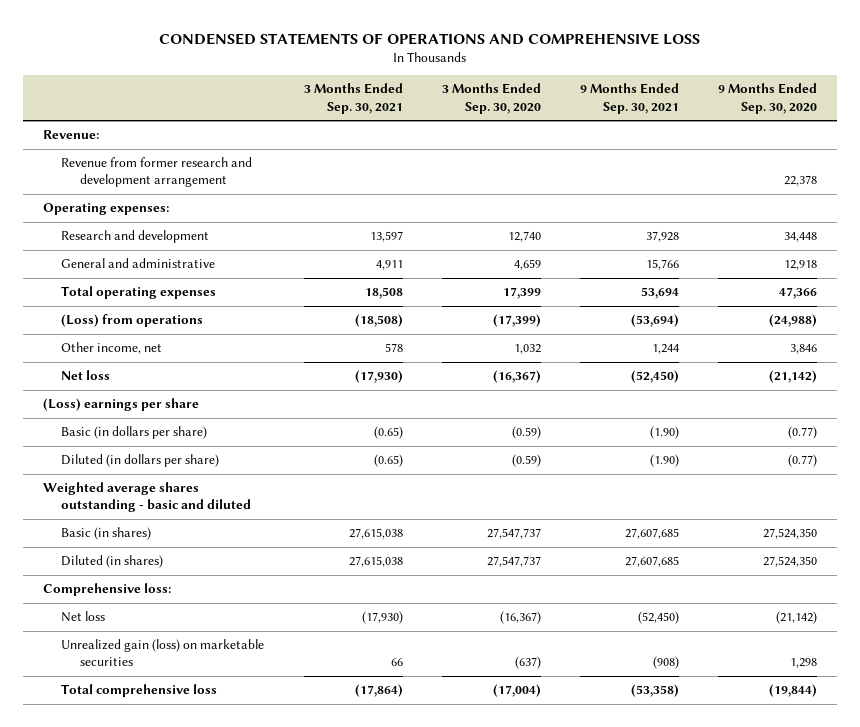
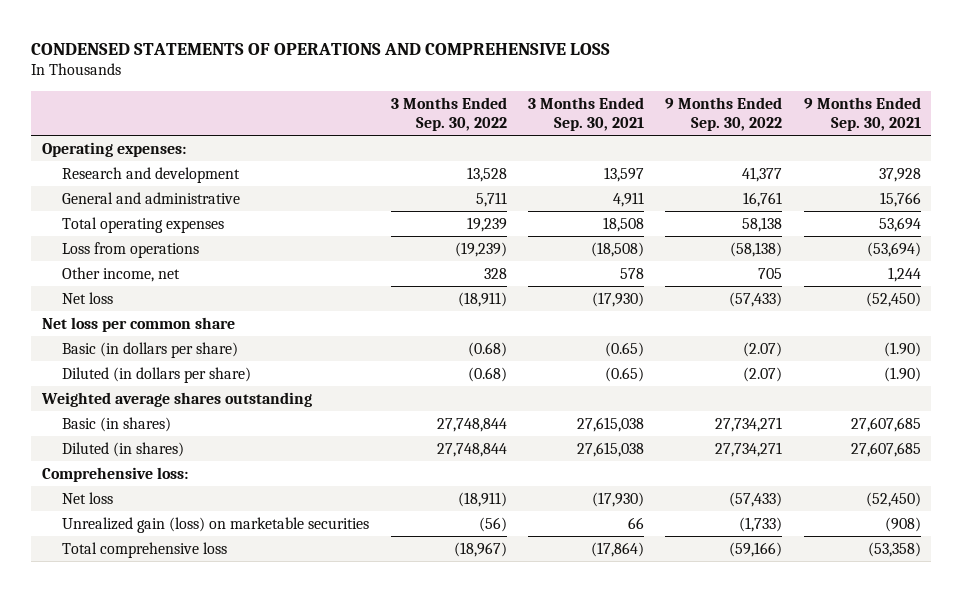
- | 3 Months Ended Sep. 30, 2021 | 3 Months Ended Sep. 30, 2020 | 9 Months Ended Sep. 30, 2021 | 9 Months Ended Sep. 30, 2020
+ | 3 Months Ended Sep. 30, 2022 | 3 Months Ended Sep. 30, 2021 | 9 Months Ended Sep. 30, 2022 | 9 Months Ended Sep. 30, 2021
- Revenue:
- Revenue from former research and development arrangement | | | | 22,378
- (Loss) from operations | (18,508) | (17,399) | (53,694) | (24,988)
+ Loss from operations | (19,239) | (18,508) | (58,138) | (53,694)
- (Loss) earnings per share
+ Net loss per common share
- Weighted average shares outstanding - basic and diluted
+ Weighted average shares outstanding

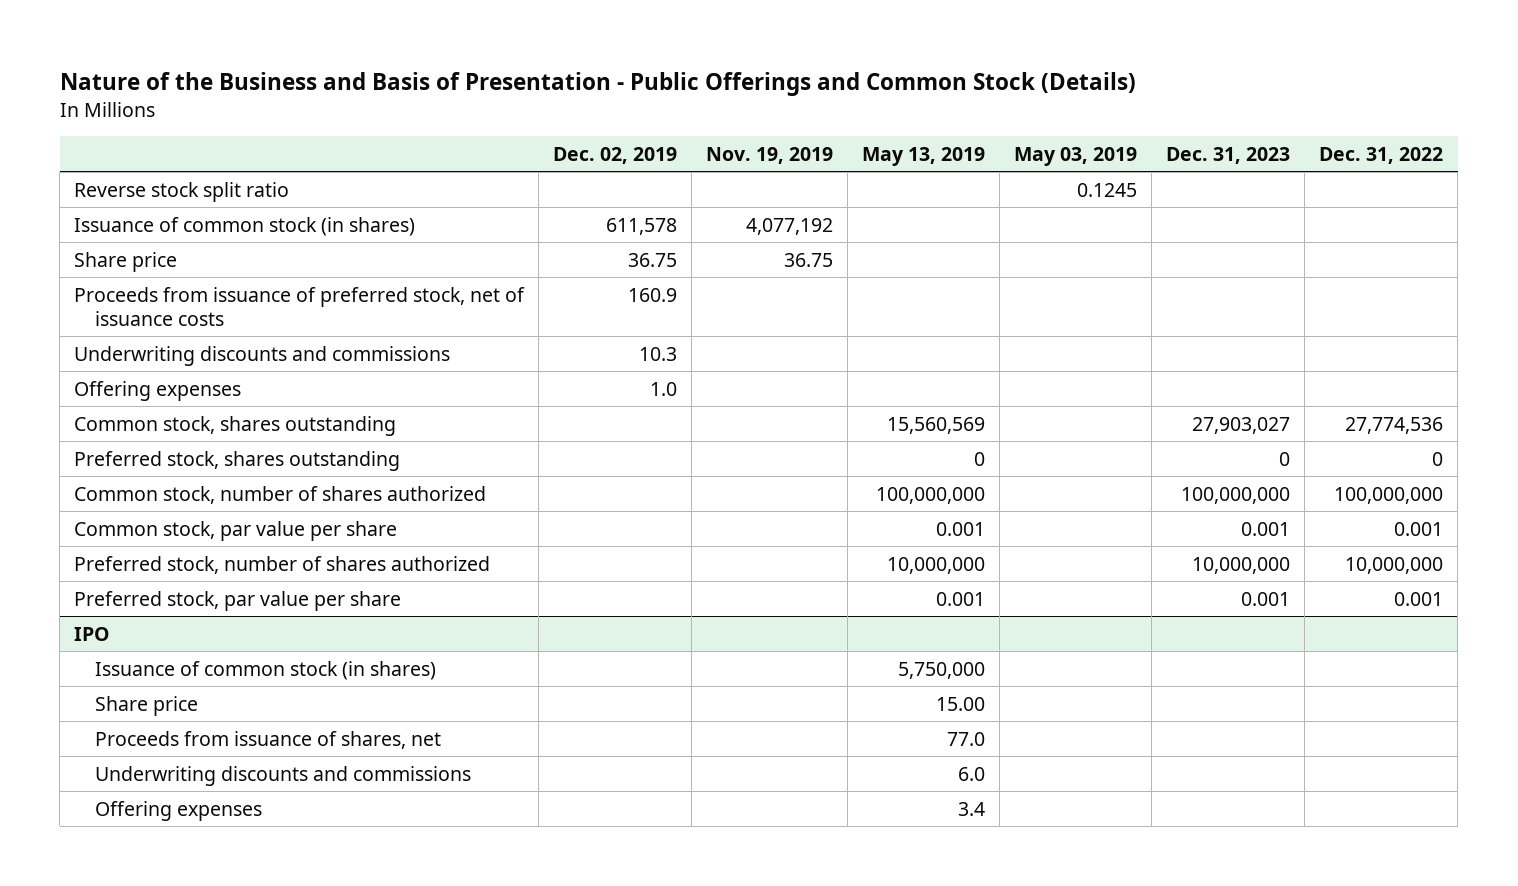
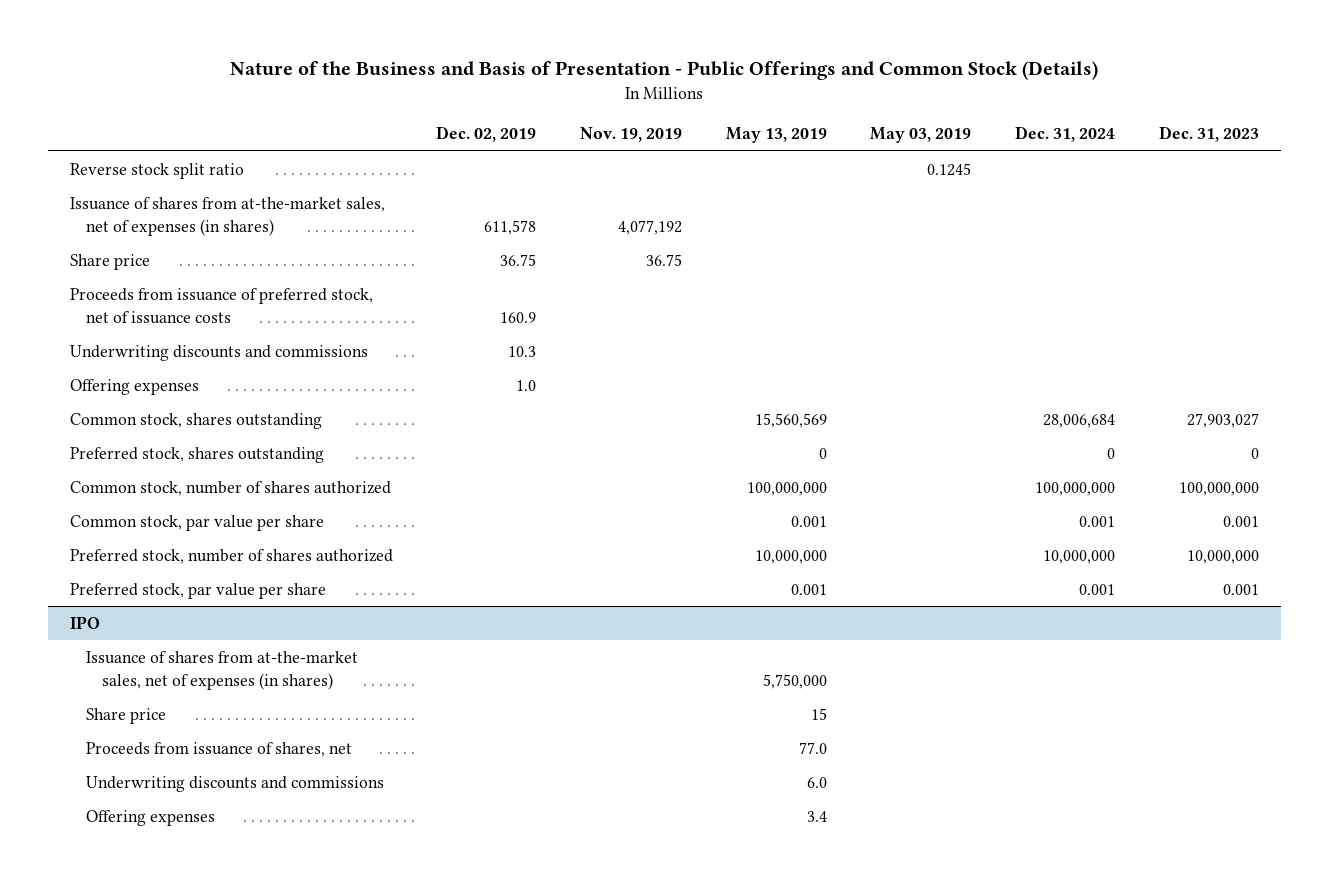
- | Dec. 02, 2019 | Nov. 19, 2019 | May 13, 2019 | May 03, 2019 | Dec. 31, 2023 | Dec. 31, 2022
+ | Dec. 02, 2019 | Nov. 19, 2019 | May 13, 2019 | May 03, 2019 | Dec. 31, 2024 | Dec. 31, 2023
- Issuance of common stock (in shares) | 611,578 | 4,077,192 | | | |
+ Issuance of shares from at-the-market sales, net of expenses (in shares) | 611,578 | 4,077,192 | | | |
@ IPO
- Issuance of common stock (in shares) | | | 5,750,000 | | |
- Share price | | | 15.00 | | |
+ Issuance of shares from at-the-market sales, net of expenses (in shares) | | | 5,750,000 | | |
+ Share price | | | 15 | | |

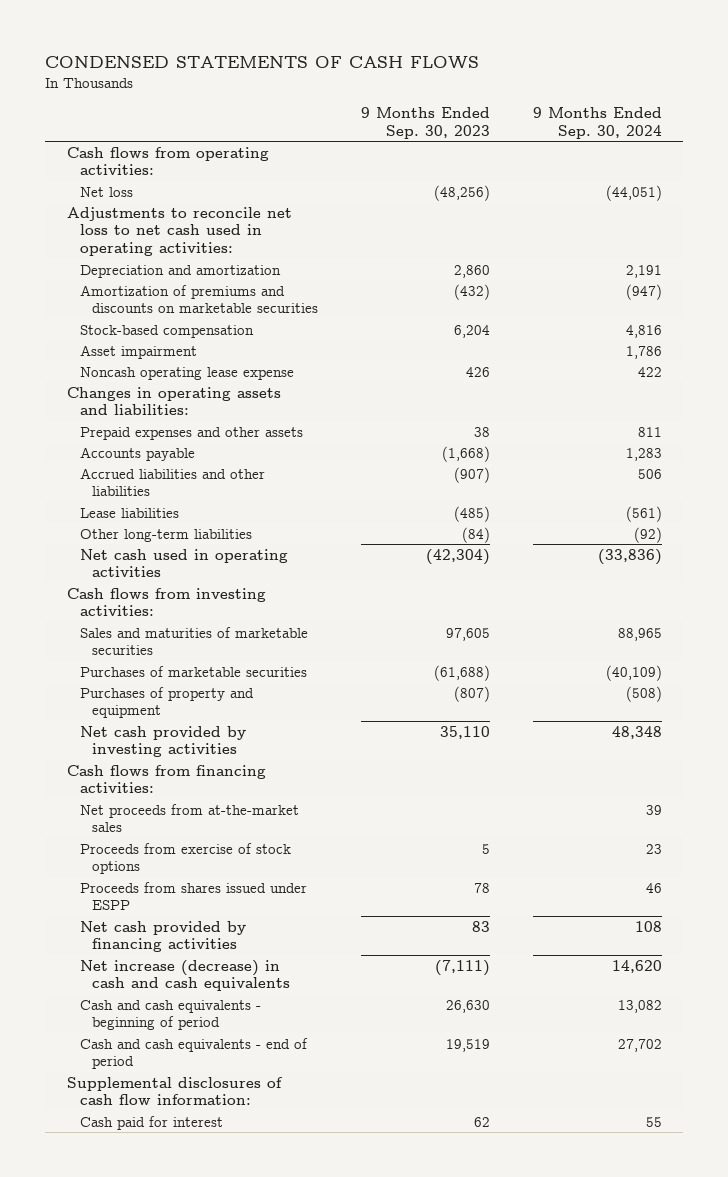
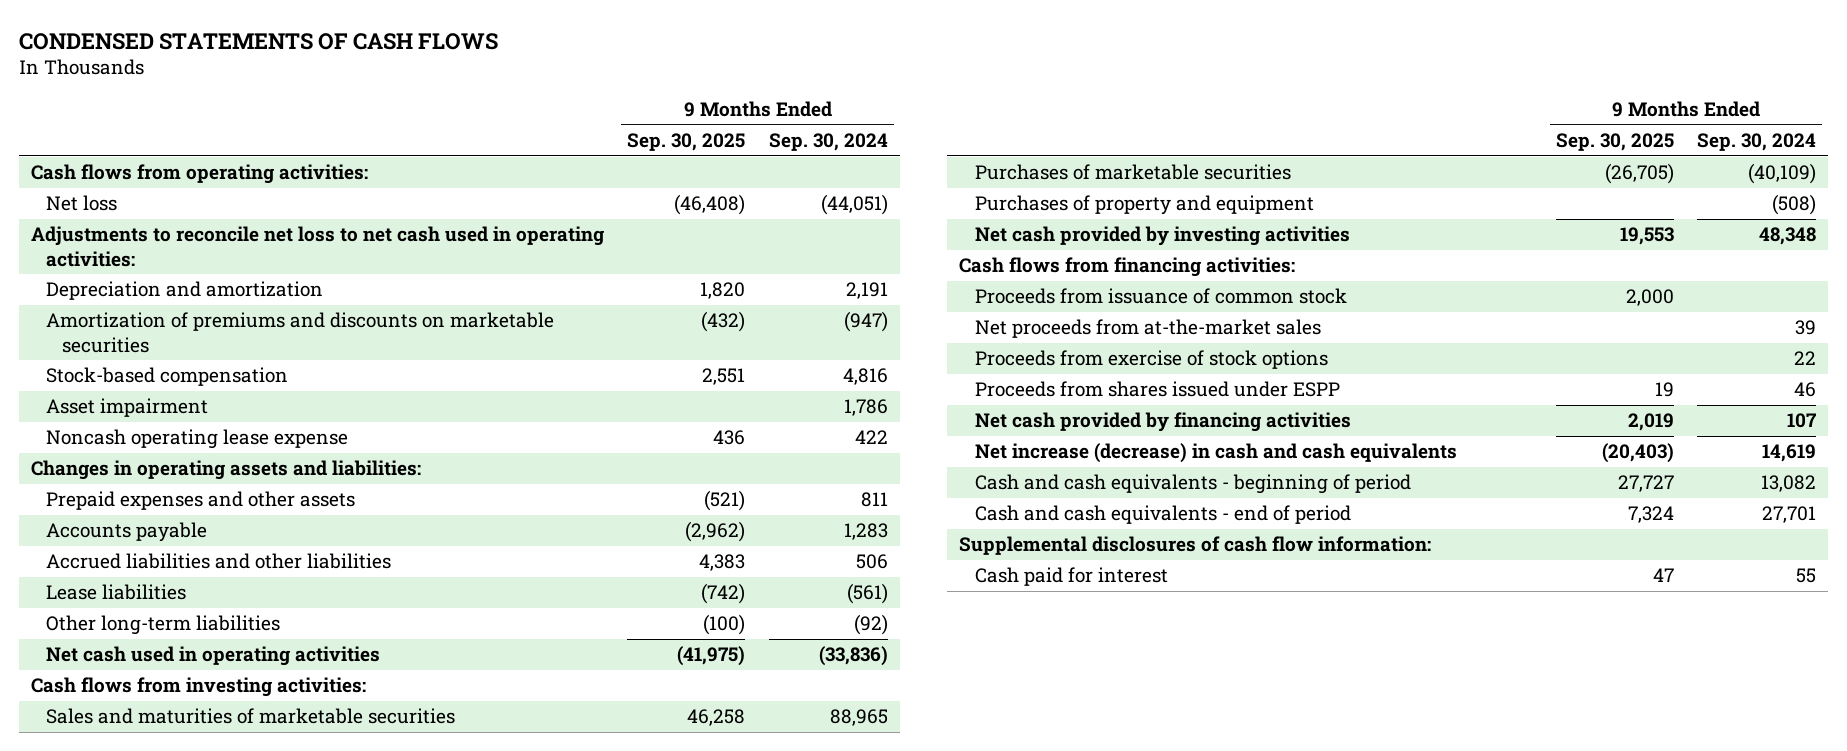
- | 9 Months Ended Sep. 30, 2023 | 9 Months Ended Sep. 30, 2024
+ | 9 Months Ended Sep. 30, 2025 | 9 Months Ended Sep. 30, 2024
+ Proceeds from issuance of common stock | 2,000 |
- Proceeds from exercise of stock options | 5 | 23
+ Proceeds from exercise of stock options | | 22
- Net cash provided by financing activities | 83 | 108
- Net increase (decrease) in cash and cash equivalents | (7,111) | 14,620
+ Net cash provided by financing activities | 2,019 | 107
+ Net increase (decrease) in cash and cash equivalents | (20,403) | 14,619
- Cash and cash equivalents - end of period | 19,519 | 27,702
+ Cash and cash equivalents - end of period | 7,324 | 27,701

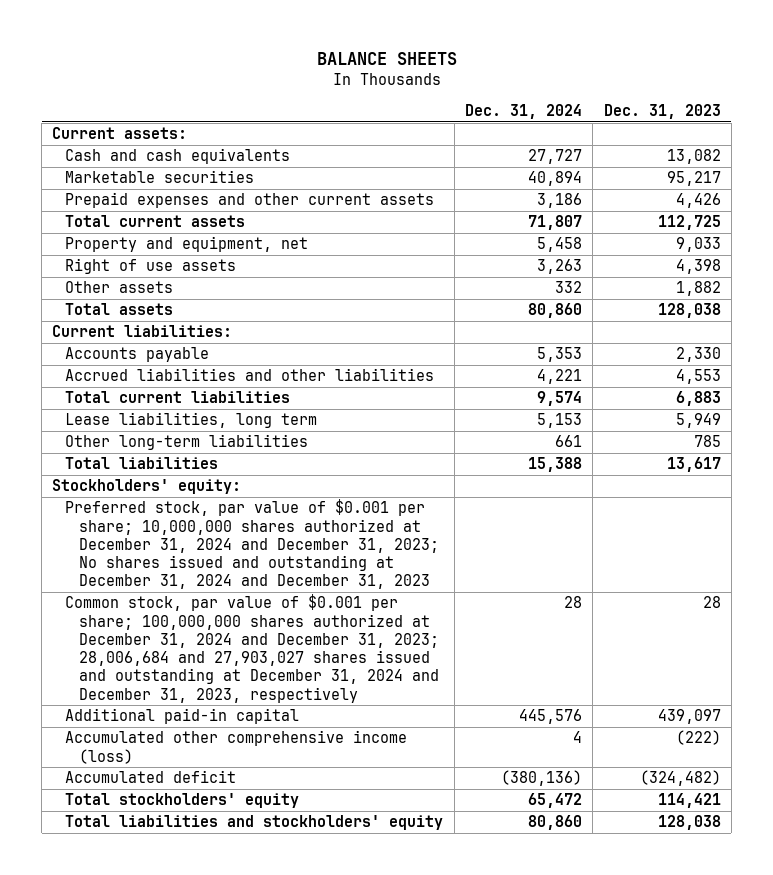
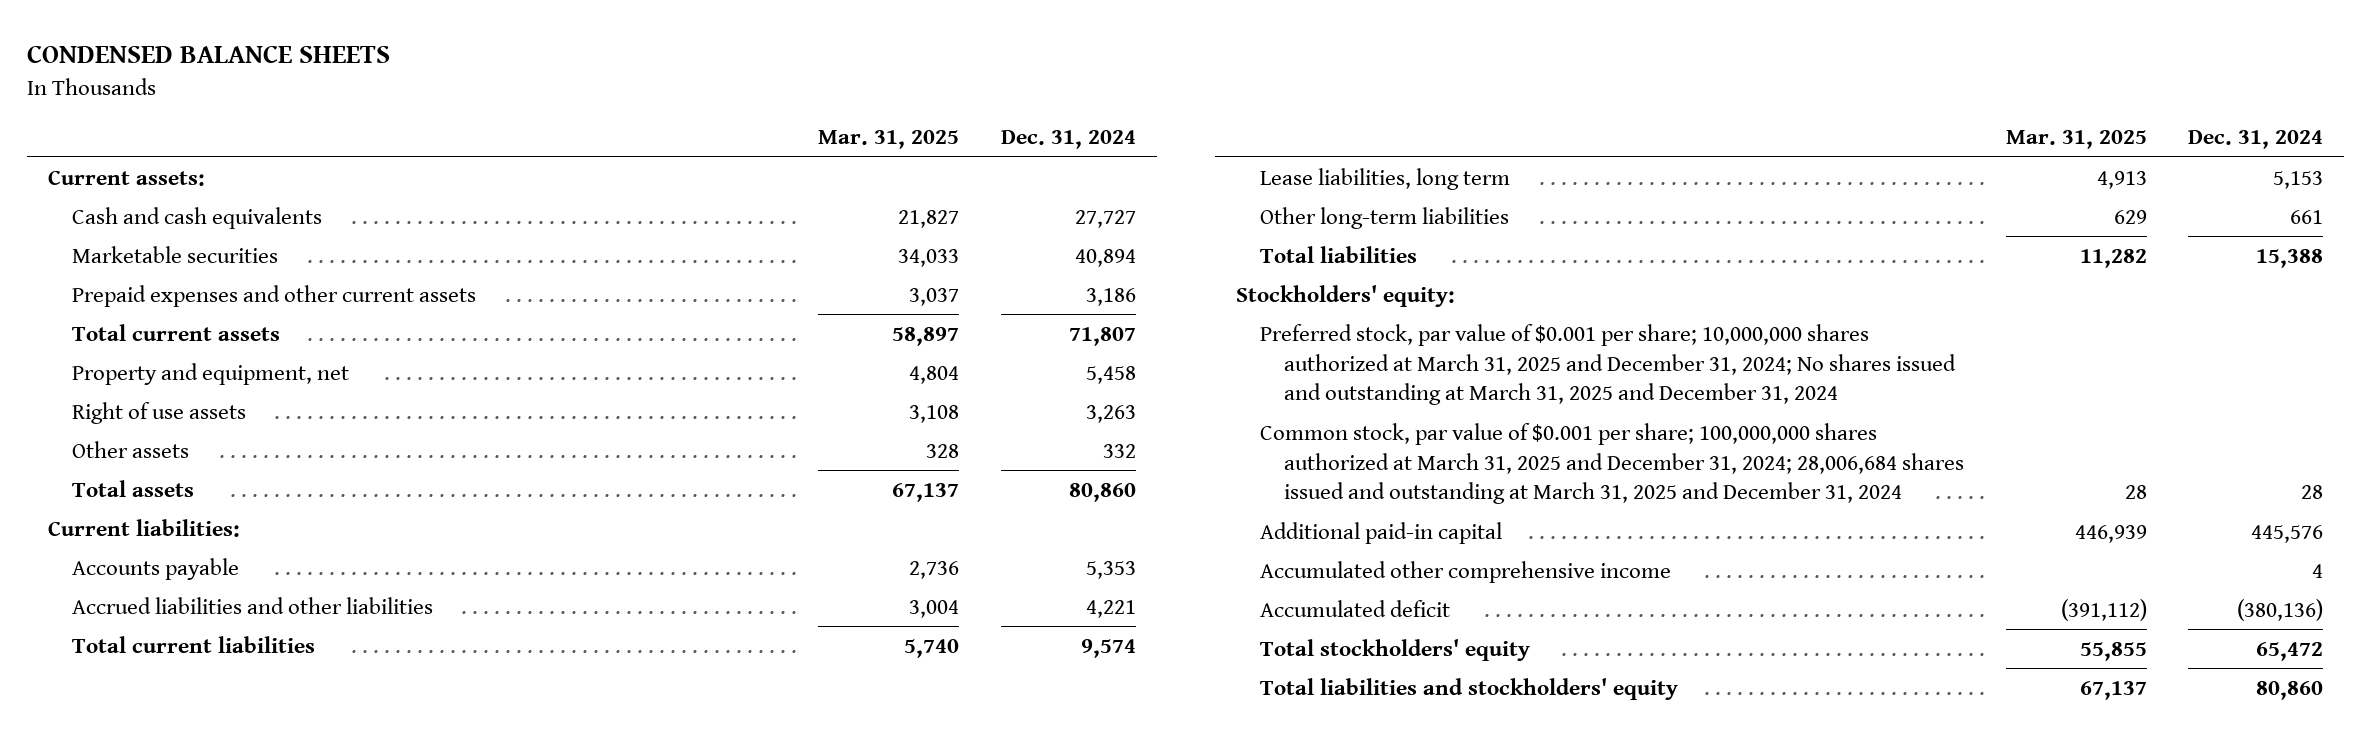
- BALANCE SHEETS
+ CONDENSED BALANCE SHEETS
- | Dec. 31, 2024 | Dec. 31, 2023
+ | Mar. 31, 2025 | Dec. 31, 2024
- Preferred stock, par value of $0.001 per share; 10,000,000 shares authorized at December 31, 2024 and December 31, 2023; No shares issued and outstanding at December 31, 2024 and December 31, 2023
- Common stock, par value of $0.001 per share; 100,000,000 shares authorized at December 31, 2024 and December 31, 2023; 28,006,684 and 27,903,027 shares issued and outstanding at December 31, 2024 and December 31, 2023, respectively | 28 | 28
+ Preferred stock, par value of $0.001 per share; 10,000,000 shares authorized at March 31, 2025 and December 31, 2024; No shares issued and outstanding at March 31, 2025 and December 31, 2024
+ Common stock, par value of $0.001 per share; 100,000,000 shares authorized at March 31, 2025 and December 31, 2024; 28,006,684 shares issued and outstanding at March 31, 2025 and December 31, 2024 | 28 | 28
- Accumulated other comprehensive income (loss) | 4 | (222)
+ Accumulated other comprehensive income | | 4

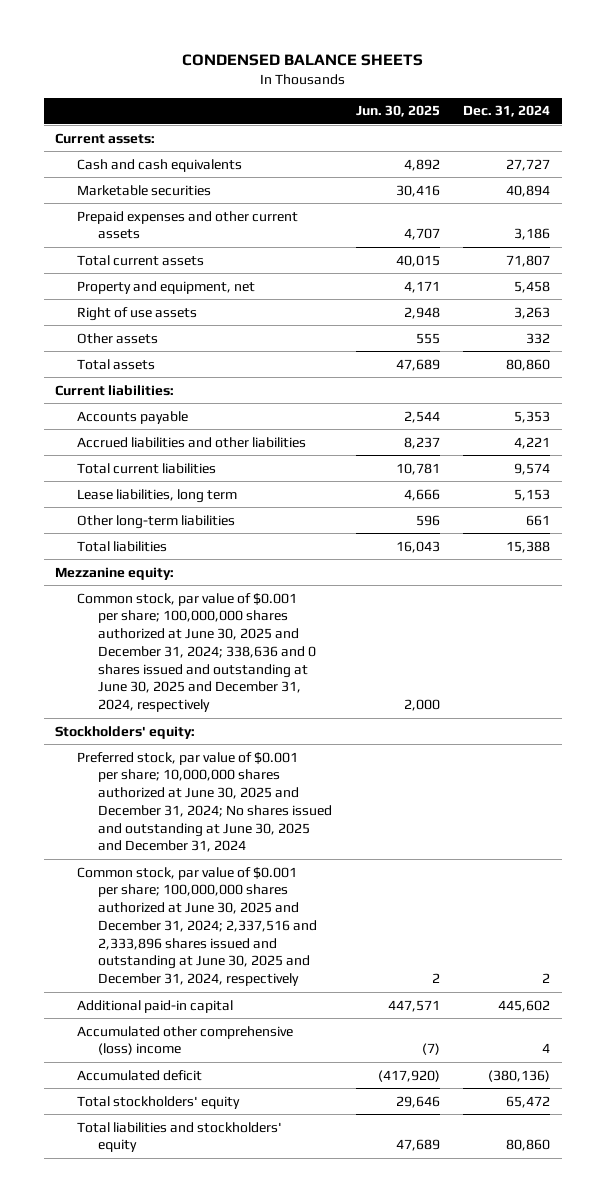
- | Mar. 31, 2025 | Dec. 31, 2024
+ | Jun. 30, 2025 | Dec. 31, 2024
+ Mezzanine equity:
+ Common stock, par value of $0.001 per share; 100,000,000 shares authorized at June 30, 2025 and December 31, 2024; 338,636 and 0 shares issued and outstanding at June 30, 2025 and December 31, 2024, respectively | 2,000 |
- Preferred stock, par value of $0.001 per share; 10,000,000 shares authorized at March 31, 2025 and December 31, 2024; No shares issued and outstanding at March 31, 2025 and December 31, 2024
- Common stock, par value of $0.001 per share; 100,000,000 shares authorized at March 31, 2025 and December 31, 2024; 28,006,684 shares issued and outstanding at March 31, 2025 and December 31, 2024 | 28 | 28
- Additional paid-in capital | 446,939 | 445,576
- Accumulated other comprehensive income | | 4
+ Preferred stock, par value of $0.001 per share; 10,000,000 shares authorized at June 30, 2025 and December 31, 2024; No shares issued and outstanding at June 30, 2025 and December 31, 2024
+ Common stock, par value of $0.001 per share; 100,000,000 shares authorized at June 30, 2025 and December 31, 2024; 2,337,516 and 2,333,896 shares issued and outstanding at June 30, 2025 and December 31, 2024, respectively | 2 | 2
+ Additional paid-in capital | 447,571 | 445,602
+ Accumulated other comprehensive (loss) income | (7) | 4

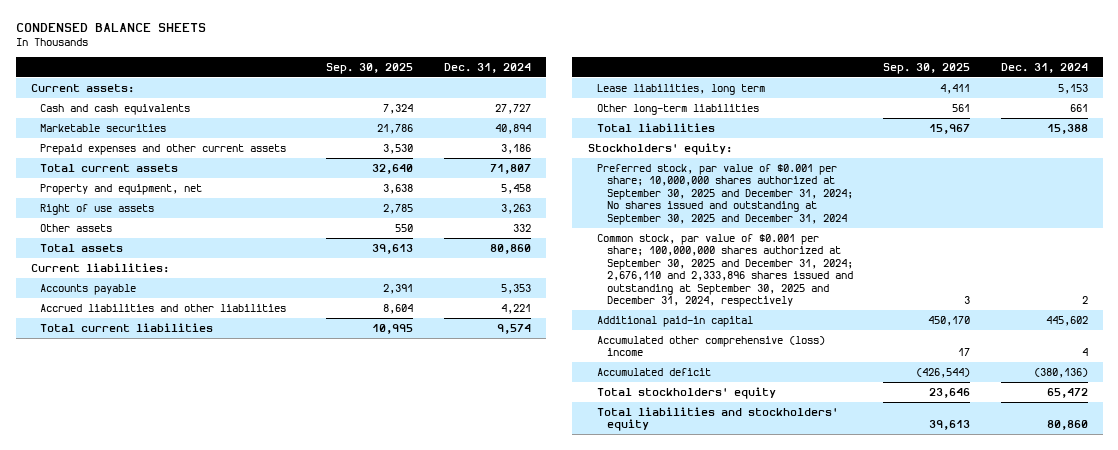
- | Jun. 30, 2025 | Dec. 31, 2024
+ | Sep. 30, 2025 | Dec. 31, 2024
- Mezzanine equity:
- Common stock, par value of $0.001 per share; 100,000,000 shares authorized at June 30, 2025 and December 31, 2024; 338,636 and 0 shares issued and outstanding at June 30, 2025 and December 31, 2024, respectively | 2,000 |
- Preferred stock, par value of $0.001 per share; 10,000,000 shares authorized at June 30, 2025 and December 31, 2024; No shares issued and outstanding at June 30, 2025 and December 31, 2024
- Common stock, par value of $0.001 per share; 100,000,000 shares authorized at June 30, 2025 and December 31, 2024; 2,337,516 and 2,333,896 shares issued and outstanding at June 30, 2025 and December 31, 2024, respectively | 2 | 2
+ Preferred stock, par value of $0.001 per share; 10,000,000 shares authorized at September 30, 2025 and December 31, 2024; No shares issued and outstanding at September 30, 2025 and December 31, 2024
+ Common stock, par value of $0.001 per share; 100,000,000 shares authorized at September 30, 2025 and December 31, 2024; 2,676,110 and 2,333,896 shares issued and outstanding at September 30, 2025 and December 31, 2024, respectively | 3 | 2

